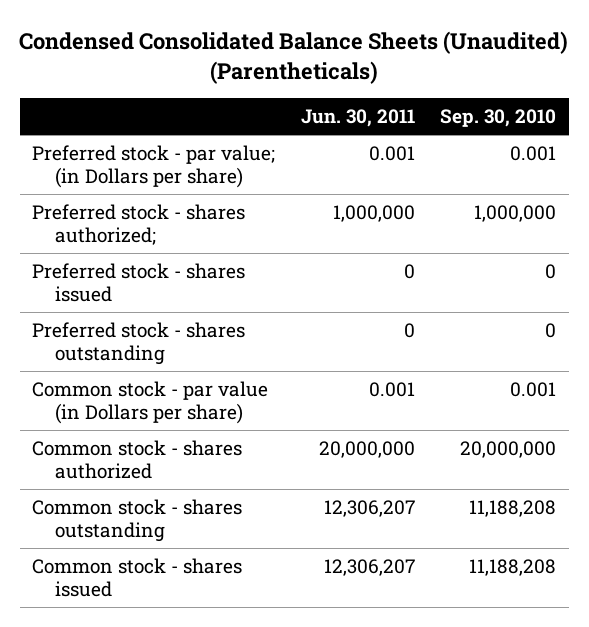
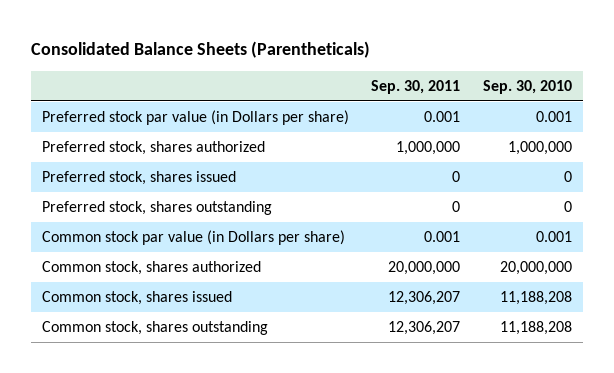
- Condensed Consolidated Balance Sheets (Unaudited) (Parentheticals)
+ Consolidated Balance Sheets (Parentheticals)
- | Jun. 30, 2011 | Sep. 30, 2010
+ | Sep. 30, 2011 | Sep. 30, 2010
- Preferred stock - par value; (in Dollars per share) | 0.001 | 0.001
- Preferred stock - shares authorized; | 1,000,000 | 1,000,000
- Preferred stock - shares issued | 0 | 0
- Preferred stock - shares outstanding | 0 | 0
- Common stock - par value (in Dollars per share) | 0.001 | 0.001
- Common stock - shares authorized | 20,000,000 | 20,000,000
- Common stock - shares outstanding | 12,306,207 | 11,188,208
- Common stock - shares issued | 12,306,207 | 11,188,208
+ Preferred stock par value (in Dollars per share) | 0.001 | 0.001
+ Preferred stock, shares authorized | 1,000,000 | 1,000,000
+ Preferred stock, shares issued | 0 | 0
+ Preferred stock, shares outstanding | 0 | 0
+ Common stock par value (in Dollars per share) | 0.001 | 0.001
+ Common stock, shares authorized | 20,000,000 | 20,000,000
+ Common stock, shares issued | 12,306,207 | 11,188,208
+ Common stock, shares outstanding | 12,306,207 | 11,188,208

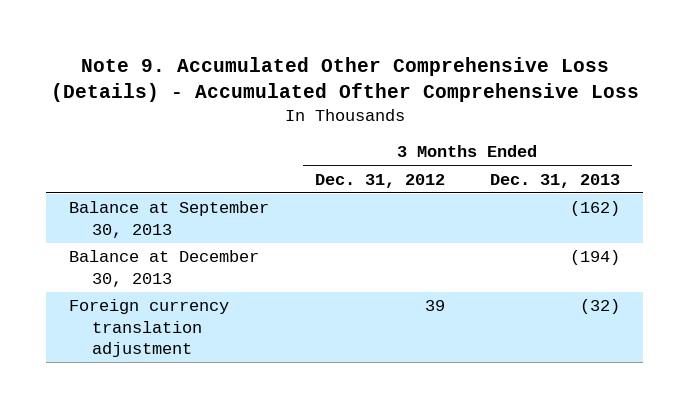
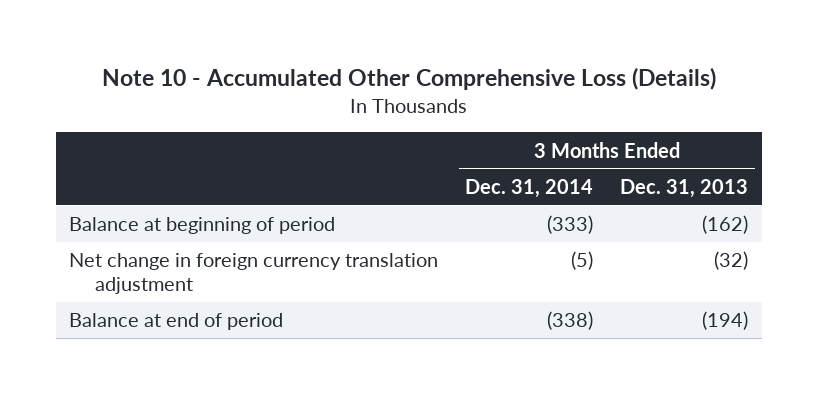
- Note 9. Accumulated Other Comprehensive Loss (Details) - Accumulated Ofther Comprehensive Loss
+ Note 10 - Accumulated Other Comprehensive Loss (Details)
- | 3 Months Ended Dec. 31, 2012 | 3 Months Ended Dec. 31, 2013
+ | 3 Months Ended Dec. 31, 2014 | 3 Months Ended Dec. 31, 2013
- Balance at September 30, 2013 | | (162)
- Balance at December 30, 2013 | | (194)
- Foreign currency translation adjustment | 39 | (32)
+ Balance at beginning of period | (333) | (162)
+ Net change in foreign currency translation adjustment | (5) | (32)
+ Balance at end of period | (338) | (194)

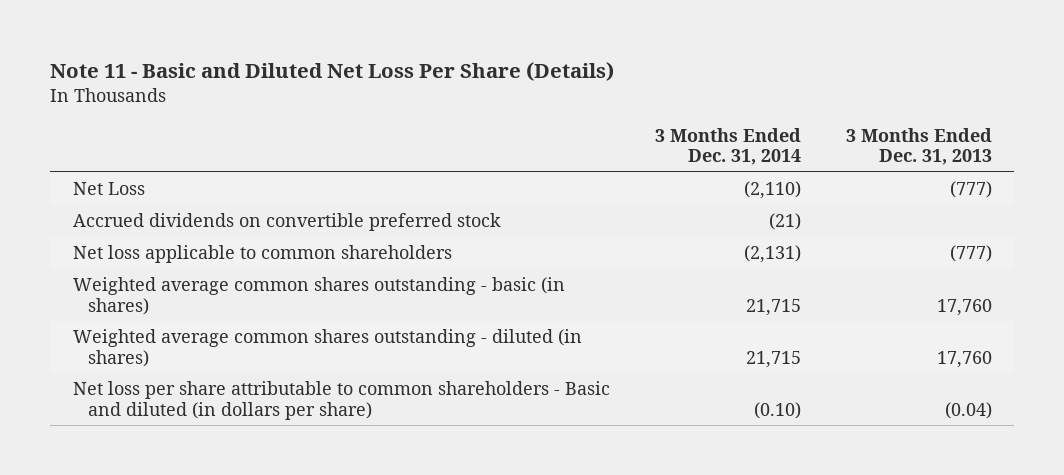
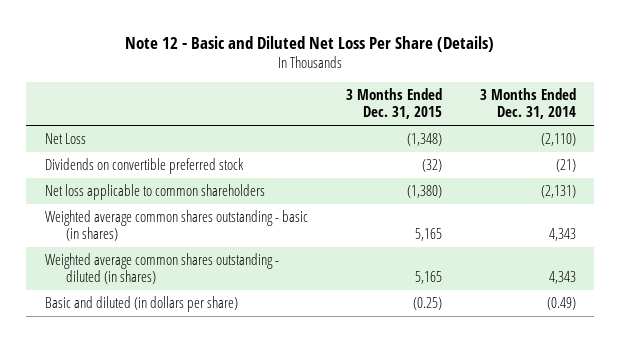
- Note 11 - Basic and Diluted Net Loss Per Share (Details)
+ Note 12 - Basic and Diluted Net Loss Per Share (Details)
- | 3 Months Ended Dec. 31, 2014 | 3 Months Ended Dec. 31, 2013
+ | 3 Months Ended Dec. 31, 2015 | 3 Months Ended Dec. 31, 2014
- Accrued dividends on convertible preferred stock | (21) |
+ Dividends on convertible preferred stock | (32) | (21)
- Weighted average common shares outstanding - basic (in shares) | 21,715 | 17,760
- Weighted average common shares outstanding - diluted (in shares) | 21,715 | 17,760
- Net loss per share attributable to common shareholders - Basic and diluted (in dollars per share) | (0.10) | (0.04)
+ Weighted average common shares outstanding - basic (in shares) | 5,165 | 4,343
+ Weighted average common shares outstanding - diluted (in shares) | 5,165 | 4,343
+ Basic and diluted (in dollars per share) | (0.25) | (0.49)

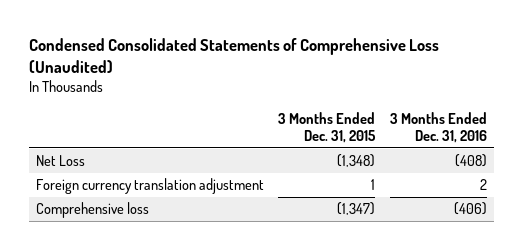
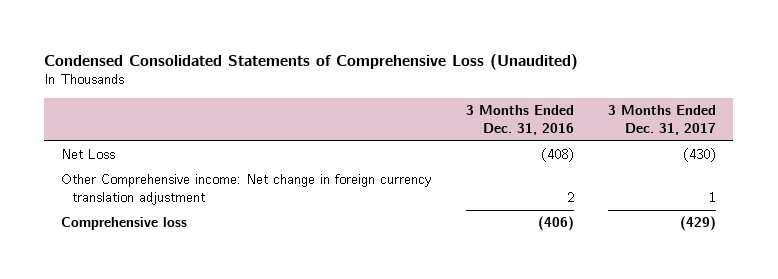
- | 3 Months Ended Dec. 31, 2015 | 3 Months Ended Dec. 31, 2016
+ | 3 Months Ended Dec. 31, 2016 | 3 Months Ended Dec. 31, 2017
- Foreign currency translation adjustment | 1 | 2
+ Other Comprehensive income: Net change in foreign currency translation adjustment | 2 | 1

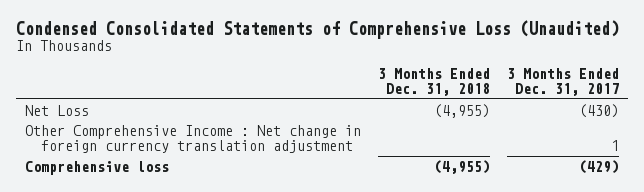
- | 3 Months Ended Dec. 31, 2016 | 3 Months Ended Dec. 31, 2017
+ | 3 Months Ended Dec. 31, 2018 | 3 Months Ended Dec. 31, 2017
- Other Comprehensive income: Net change in foreign currency translation adjustment | 2 | 1
+ Other Comprehensive Income : Net change in foreign currency translation adjustment | | 1

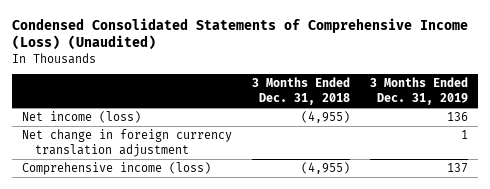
- Condensed Consolidated Statements of Comprehensive Loss (Unaudited)
+ Condensed Consolidated Statements of Comprehensive Income (Loss) (Unaudited)
- | 3 Months Ended Dec. 31, 2018 | 3 Months Ended Dec. 31, 2017
+ | 3 Months Ended Dec. 31, 2018 | 3 Months Ended Dec. 31, 2019
- Net Loss | (4,955) | (430)
- Other Comprehensive Income : Net change in foreign currency translation adjustment | | 1
- Comprehensive loss | (4,955) | (429)
+ Net income (loss) | (4,955) | 136
+ Net change in foreign currency translation adjustment | | 1
+ Comprehensive income (loss) | (4,955) | 137

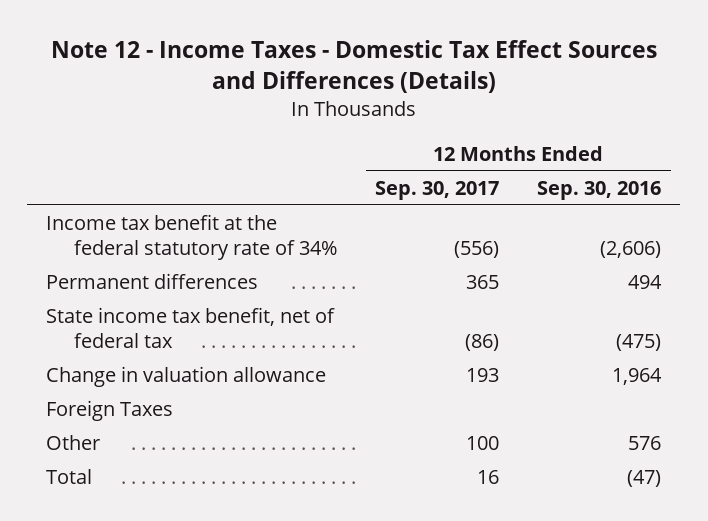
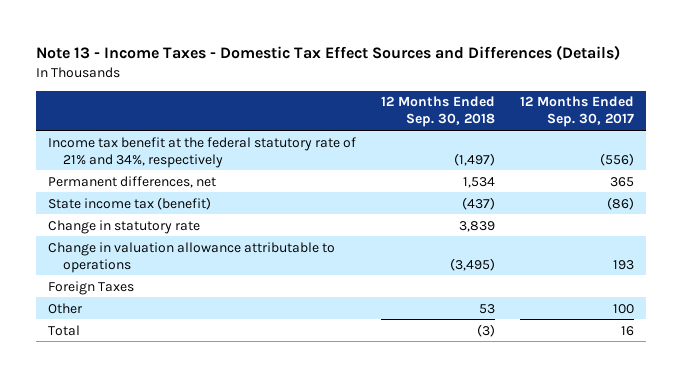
- Note 12 - Income Taxes - Domestic Tax Effect Sources and Differences (Details)
+ Note 13 - Income Taxes - Domestic Tax Effect Sources and Differences (Details)
- | 12 Months Ended Sep. 30, 2017 | 12 Months Ended Sep. 30, 2016
+ | 12 Months Ended Sep. 30, 2018 | 12 Months Ended Sep. 30, 2017
- Income tax benefit at the federal statutory rate of 34% | (556) | (2,606)
- Permanent differences | 365 | 494
- State income tax benefit, net of federal tax | (86) | (475)
- Change in valuation allowance | 193 | 1,964
+ Income tax benefit at the federal statutory rate of 21% and 34%, respectively | (1,497) | (556)
+ Permanent differences, net | 1,534 | 365
+ State income tax (benefit) | (437) | (86)
+ Change in statutory rate | 3,839 |
+ Change in valuation allowance attributable to operations | (3,495) | 193

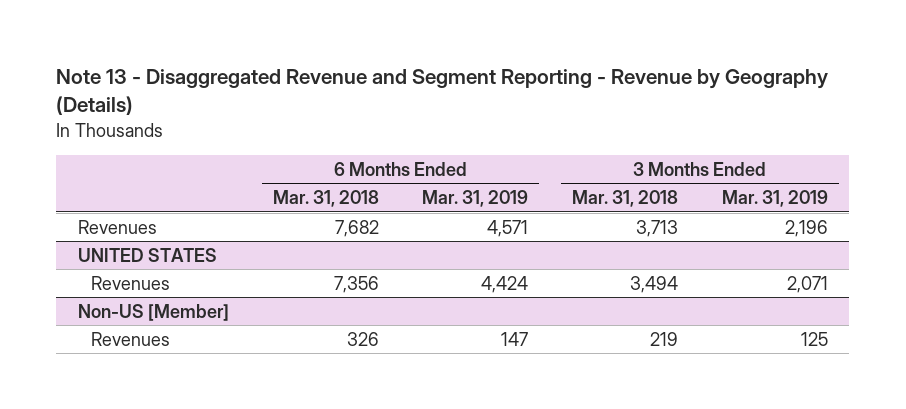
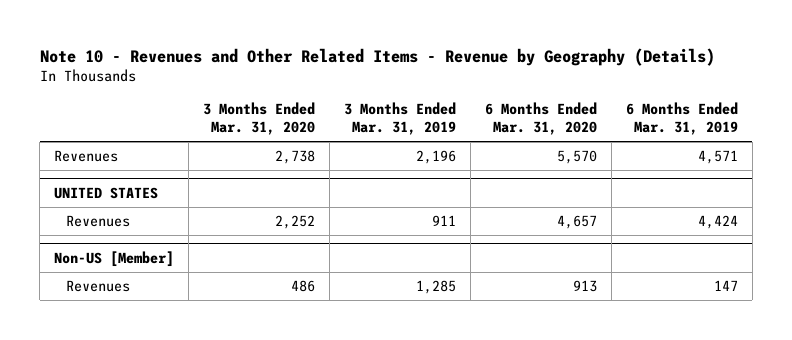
- Note 13 - Disaggregated Revenue and Segment Reporting - Revenue by Geography (Details)
+ Note 10 - Revenues and Other Related Items - Revenue by Geography (Details)
- | 6 Months Ended Mar. 31, 2018 | 6 Months Ended Mar. 31, 2019 | 3 Months Ended Mar. 31, 2018 | 3 Months Ended Mar. 31, 2019
+ | 3 Months Ended Mar. 31, 2020 | 3 Months Ended Mar. 31, 2019 | 6 Months Ended Mar. 31, 2020 | 6 Months Ended Mar. 31, 2019
@ UNITED STATES
- Revenues | 7,356 | 4,424 | 3,494 | 2,071
+ Revenues | 2,252 | 911 | 4,657 | 4,424
@ Non-US [Member]
- Revenues | 326 | 147 | 219 | 125
+ Revenues | 486 | 1,285 | 913 | 147

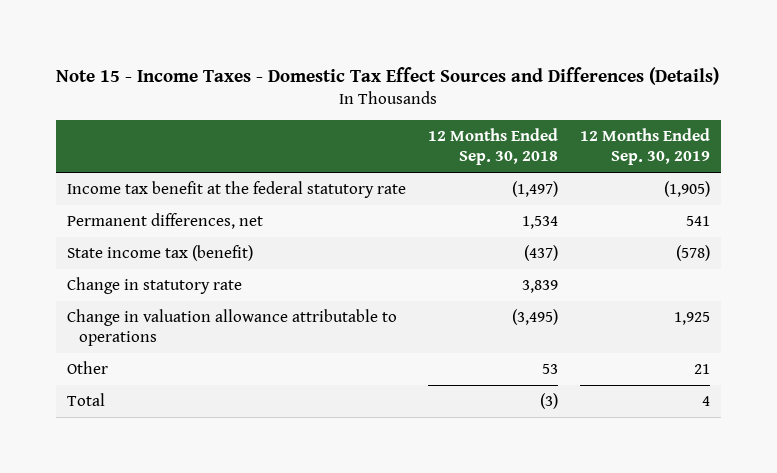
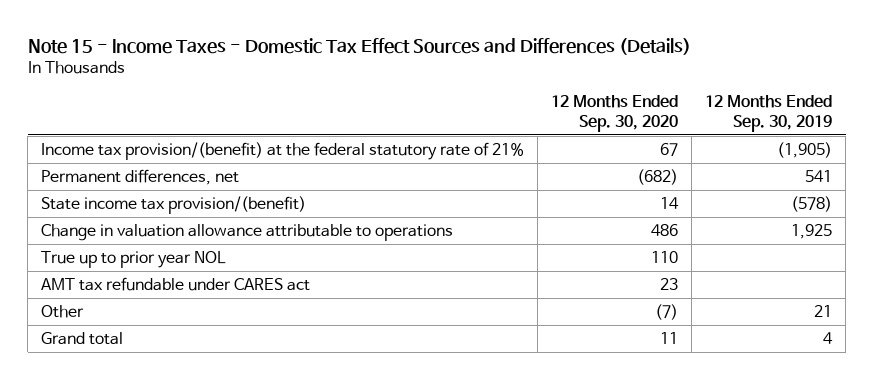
- | 12 Months Ended Sep. 30, 2018 | 12 Months Ended Sep. 30, 2019
+ | 12 Months Ended Sep. 30, 2020 | 12 Months Ended Sep. 30, 2019
- Income tax benefit at the federal statutory rate | (1,497) | (1,905)
+ Income tax provision/(benefit) at the federal statutory rate of 21% | 67 | (1,905)
- State income tax (benefit) | (437) | (578)
- Change in statutory rate | 3,839 |
+ State income tax provision/(benefit) | 14 | (578)
+ True up to prior year NOL | 110 |
+ AMT tax refundable under CARES act | 23 |
- Total | (3) | 4
+ Grand total | 11 | 4

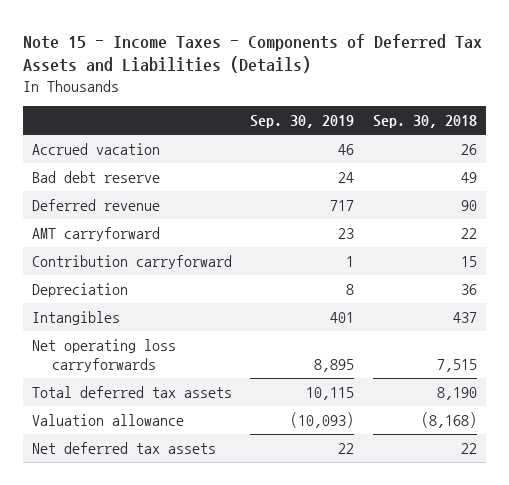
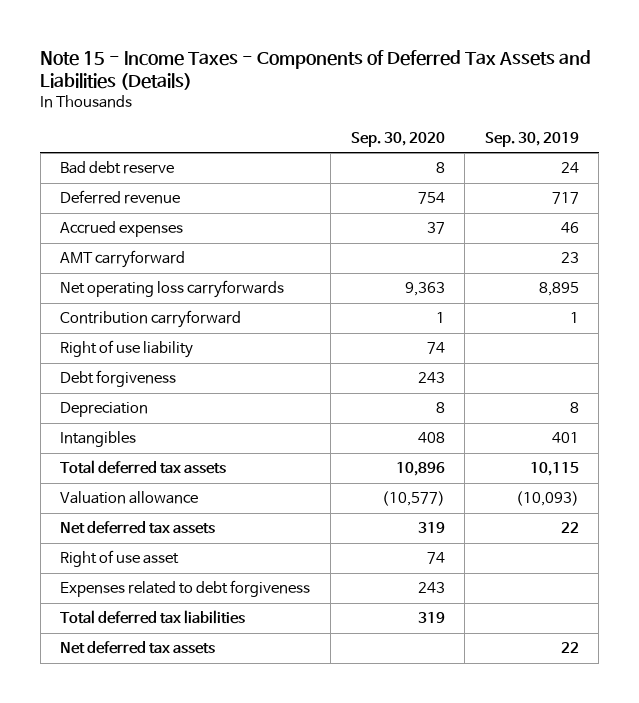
- | Sep. 30, 2019 | Sep. 30, 2018
+ | Sep. 30, 2020 | Sep. 30, 2019
- Accrued vacation | 46 | 26
+ Accrued expenses | 37 | 46
moved up: Net operating loss carryforwards | 9,363 | 8,895
+ Right of use liability | 74 |
+ Debt forgiveness | 243 |
+ Right of use asset | 74 |
+ Expenses related to debt forgiveness | 243 |
+ Total deferred tax liabilities | 319 |
+ Net deferred tax assets | | 22

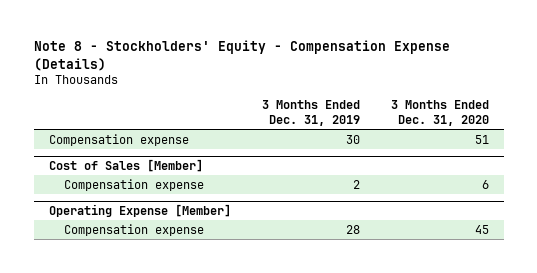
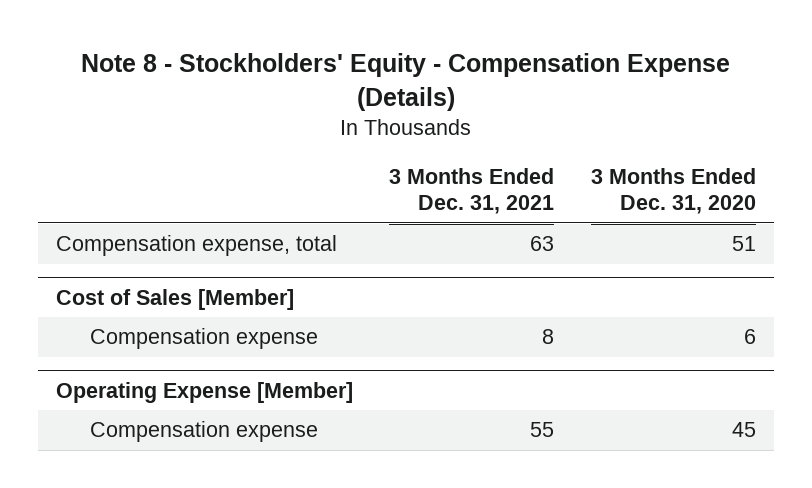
- | 3 Months Ended Dec. 31, 2019 | 3 Months Ended Dec. 31, 2020
+ | 3 Months Ended Dec. 31, 2021 | 3 Months Ended Dec. 31, 2020
- Compensation expense | 30 | 51
+ Compensation expense, total | 63 | 51

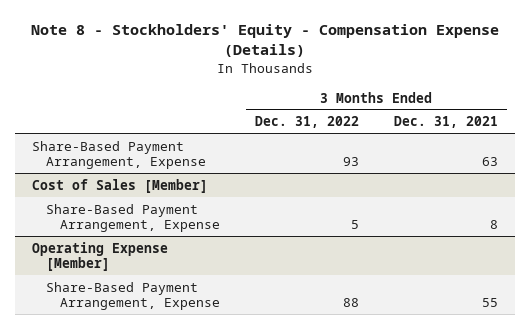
- | 3 Months Ended Dec. 31, 2021 | 3 Months Ended Dec. 31, 2020
+ | 3 Months Ended Dec. 31, 2022 | 3 Months Ended Dec. 31, 2021
- Compensation expense, total | 63 | 51
+ Share-Based Payment Arrangement, Expense | 93 | 63
@ Cost of Sales [Member]
- Compensation expense | 8 | 6
+ Share-Based Payment Arrangement, Expense | 5 | 8
@ Operating Expense [Member]
- Compensation expense | 55 | 45
+ Share-Based Payment Arrangement, Expense | 88 | 55

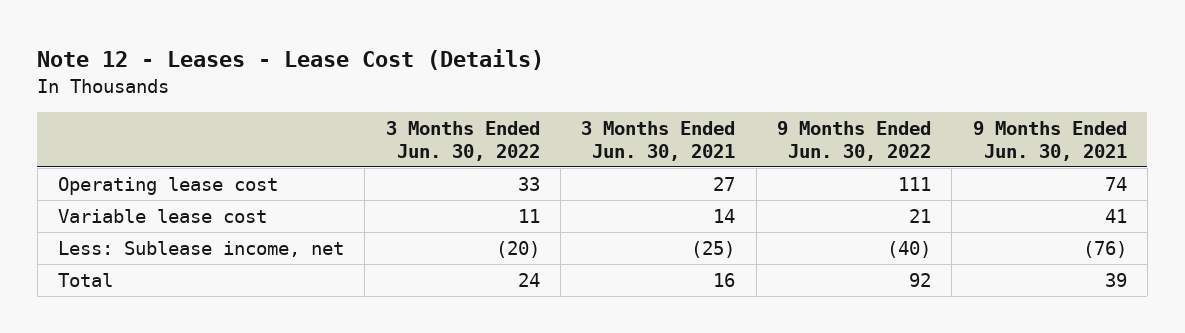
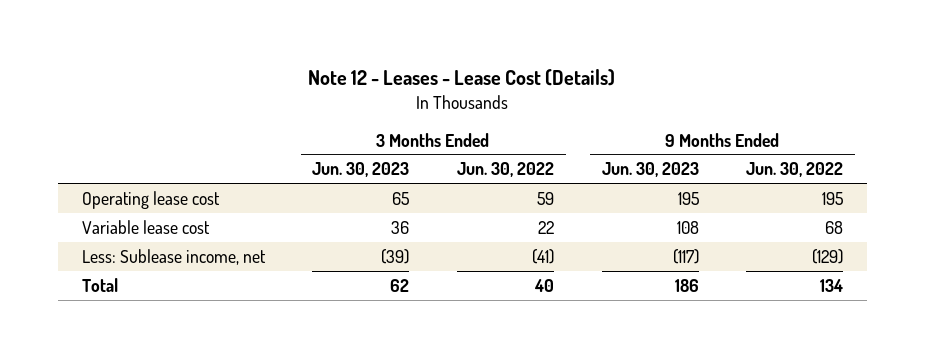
- | 3 Months Ended Jun. 30, 2022 | 3 Months Ended Jun. 30, 2021 | 9 Months Ended Jun. 30, 2022 | 9 Months Ended Jun. 30, 2021
+ | 3 Months Ended Jun. 30, 2023 | 3 Months Ended Jun. 30, 2022 | 9 Months Ended Jun. 30, 2023 | 9 Months Ended Jun. 30, 2022
- Operating lease cost | 33 | 27 | 111 | 74
- Variable lease cost | 11 | 14 | 21 | 41
- Less: Sublease income, net | (20) | (25) | (40) | (76)
- Total | 24 | 16 | 92 | 39
+ Operating lease cost | 65 | 59 | 195 | 195
+ Variable lease cost | 36 | 22 | 108 | 68
+ Less: Sublease income, net | (39) | (41) | (117) | (129)
+ Total | 62 | 40 | 186 | 134

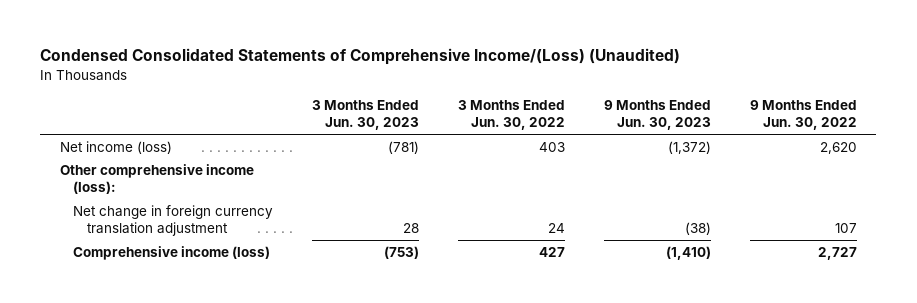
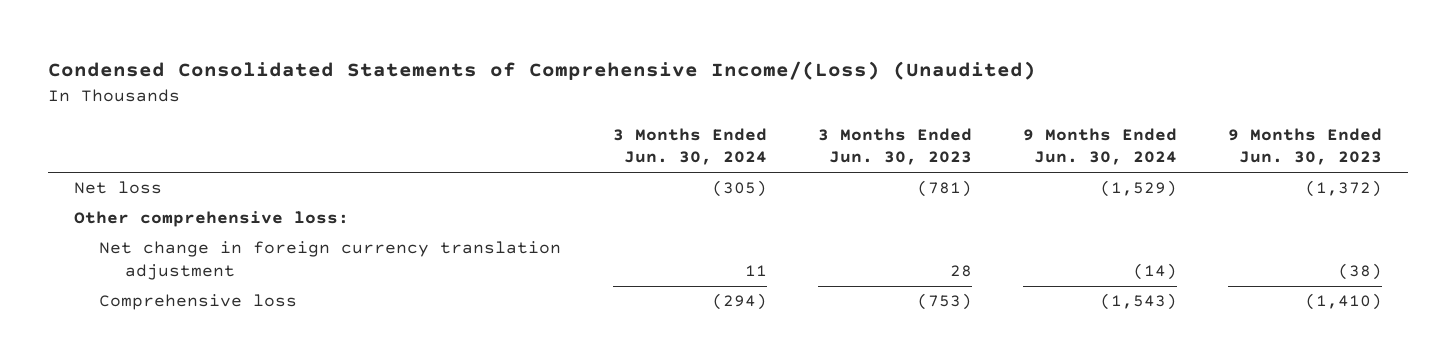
- | 3 Months Ended Jun. 30, 2023 | 3 Months Ended Jun. 30, 2022 | 9 Months Ended Jun. 30, 2023 | 9 Months Ended Jun. 30, 2022
+ | 3 Months Ended Jun. 30, 2024 | 3 Months Ended Jun. 30, 2023 | 9 Months Ended Jun. 30, 2024 | 9 Months Ended Jun. 30, 2023
- Net income (loss) | (781) | 403 | (1,372) | 2,620
- Other comprehensive income (loss):
+ Net loss | (305) | (781) | (1,529) | (1,372)
+ Other comprehensive loss:
- Comprehensive income (loss) | (753) | 427 | (1,410) | 2,727
+ Comprehensive loss | (294) | (753) | (1,543) | (1,410)

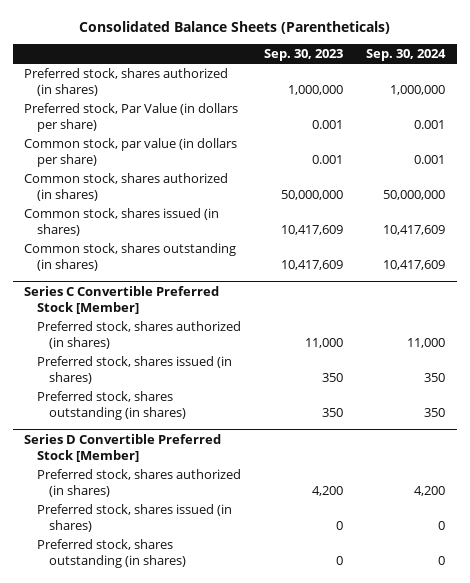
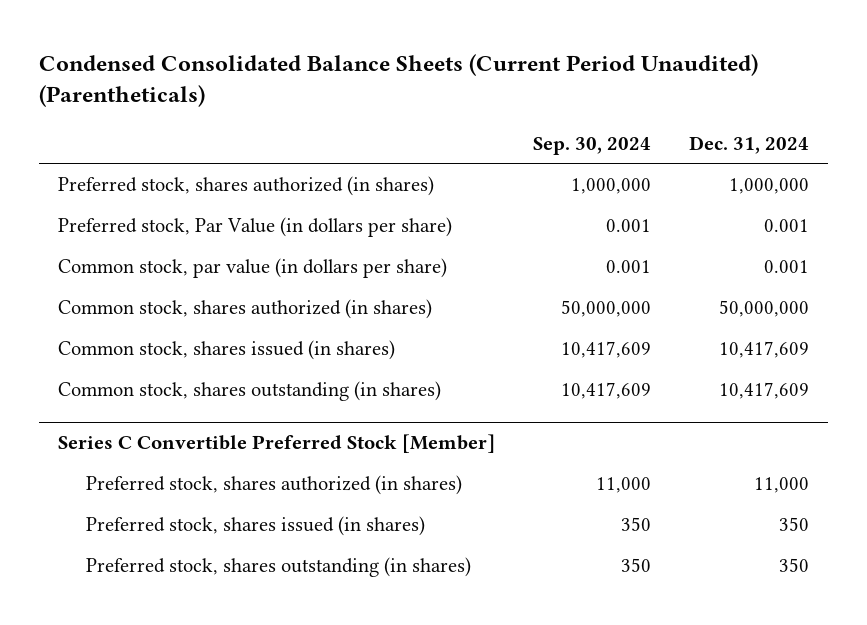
- Consolidated Balance Sheets (Parentheticals)
+ Condensed Consolidated Balance Sheets (Current Period Unaudited) (Parentheticals)
- | Sep. 30, 2023 | Sep. 30, 2024
+ | Sep. 30, 2024 | Dec. 31, 2024
- Series D Convertible Preferred Stock [Member]
- Preferred stock, shares authorized (in shares) | 4,200 | 4,200
- Preferred stock, shares issued (in shares) | 0 | 0
- Preferred stock, shares outstanding (in shares) | 0 | 0

